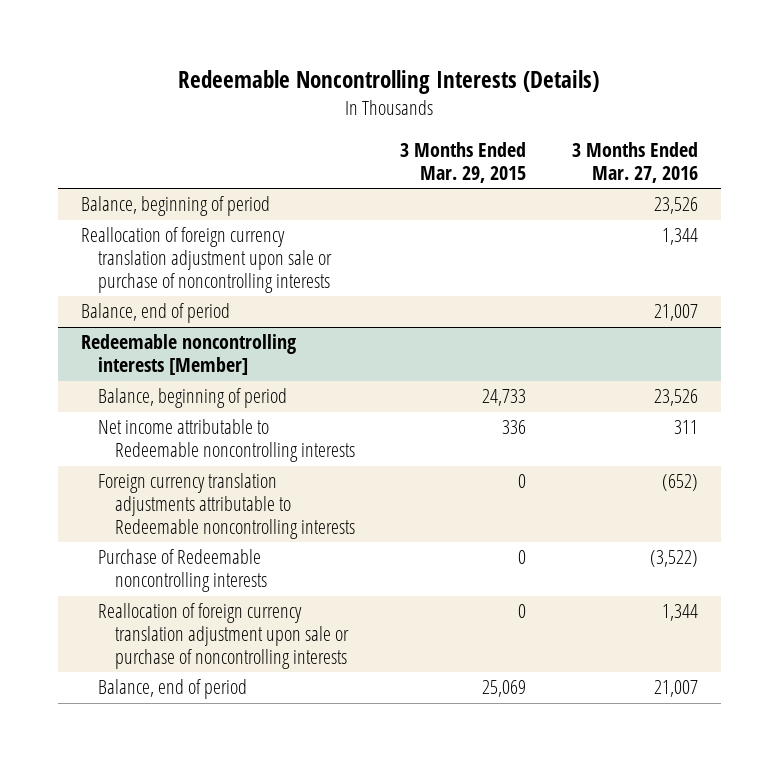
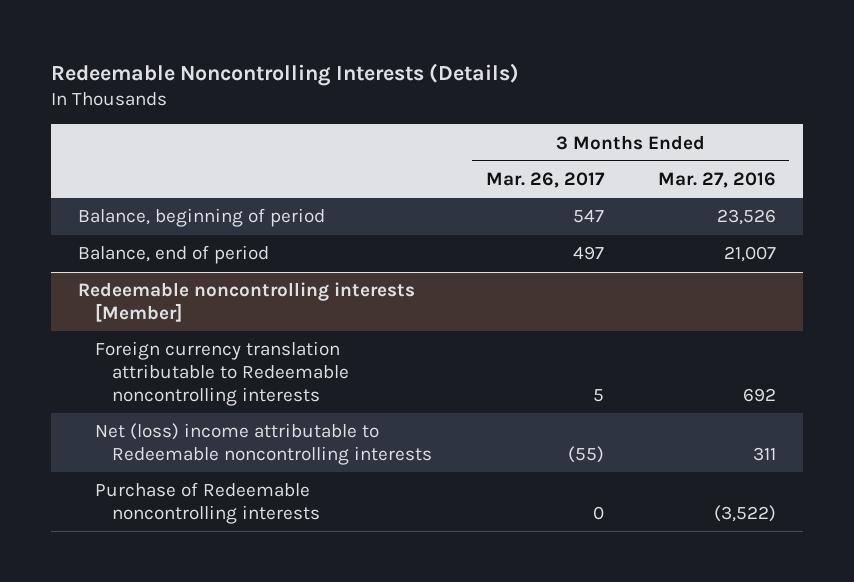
- | 3 Months Ended Mar. 29, 2015 | 3 Months Ended Mar. 27, 2016
+ | 3 Months Ended Mar. 26, 2017 | 3 Months Ended Mar. 27, 2016
- Reallocation of foreign currency translation adjustment upon sale or purchase of noncontrolling interests | | 1,344
@ Redeemable noncontrolling interests [Member]
- Balance, beginning of period | 24,733 | 23,526
- Net income attributable to Redeemable noncontrolling interests | 336 | 311
- Foreign currency translation adjustments attributable to Redeemable noncontrolling interests | 0 | (652)
+ Foreign currency translation attributable to Redeemable noncontrolling interests | 5 | 692
+ Net (loss) income attributable to Redeemable noncontrolling interests | (55) | 311
- Reallocation of foreign currency translation adjustment upon sale or purchase of noncontrolling interests | 0 | 1,344
- Balance, end of period | 25,069 | 21,007

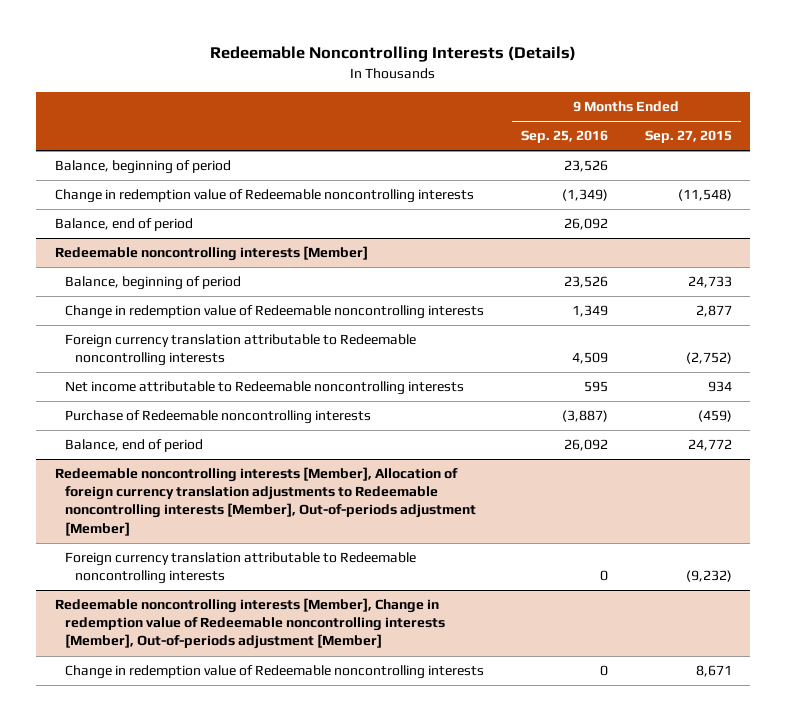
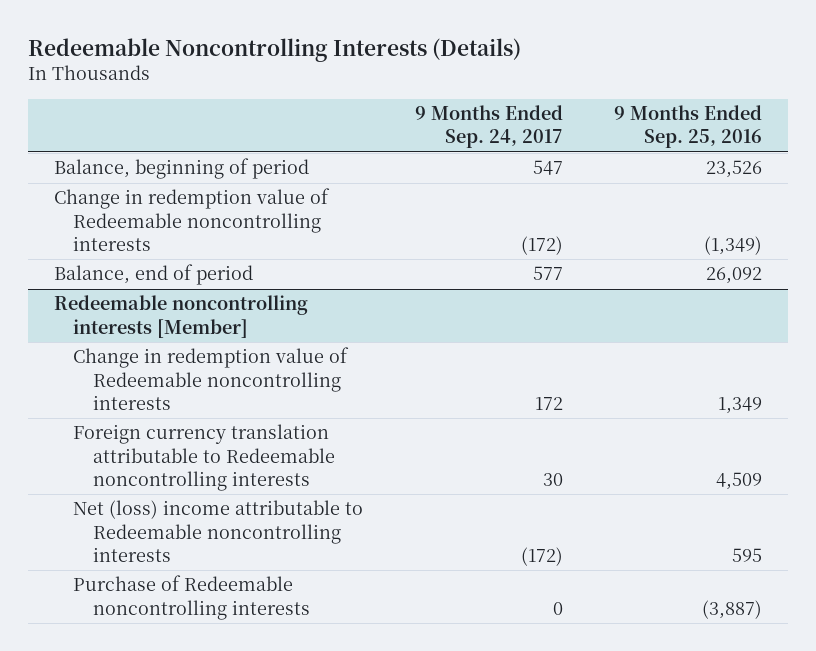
- | 9 Months Ended Sep. 25, 2016 | 9 Months Ended Sep. 27, 2015
+ | 9 Months Ended Sep. 24, 2017 | 9 Months Ended Sep. 25, 2016
@ Redeemable noncontrolling interests [Member]
- Balance, beginning of period | 23,526 | 24,733
- Net income attributable to Redeemable noncontrolling interests | 595 | 934
+ Net (loss) income attributable to Redeemable noncontrolling interests | (172) | 595
- Balance, end of period | 26,092 | 24,772
- Redeemable noncontrolling interests [Member], Allocation of foreign currency translation adjustments to Redeemable noncontrolling interests [Member], Out-of-periods adjustment [Member]
- Foreign currency translation attributable to Redeemable noncontrolling interests | 0 | (9,232)
- Redeemable noncontrolling interests [Member], Change in redemption value of Redeemable noncontrolling interests [Member], Out-of-periods adjustment [Member]
- Change in redemption value of Redeemable noncontrolling interests | 0 | 8,671

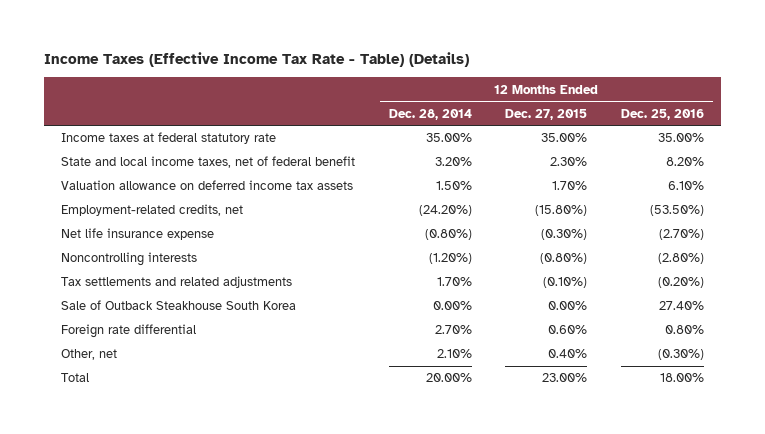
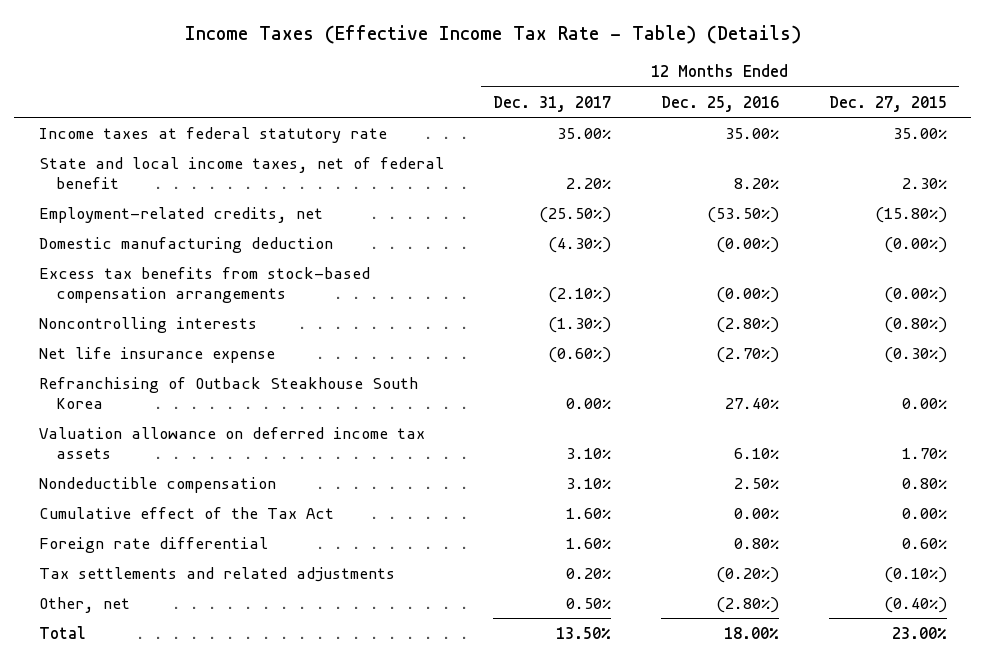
- | 12 Months Ended Dec. 28, 2014 | 12 Months Ended Dec. 27, 2015 | 12 Months Ended Dec. 25, 2016
+ | 12 Months Ended Dec. 31, 2017 | 12 Months Ended Dec. 25, 2016 | 12 Months Ended Dec. 27, 2015
+ Domestic manufacturing deduction | (4.30%) | (0.00%) | (0.00%)
+ Excess tax benefits from stock-based compensation arrangements | (2.10%) | (0.00%) | (0.00%)
- Sale of Outback Steakhouse South Korea | 0.00% | 0.00% | 27.40%
moved down: Net life insurance expense | (0.60%) | (2.70%) | (0.30%)
+ Refranchising of Outback Steakhouse South Korea | 0.00% | 27.40% | 0.00%
moved down: Valuation allowance on deferred income tax assets | 3.10% | 6.10% | 1.70%
+ Nondeductible compensation | 3.10% | 2.50% | 0.80%
+ Cumulative effect of the Tax Act | 1.60% | 0.00% | 0.00%
- Other, net | 2.10% | 0.40% | (0.30%)
moved down: Tax settlements and related adjustments | 0.20% | (0.20%) | (0.10%)
+ Other, net | 0.50% | (2.80%) | (0.40%)

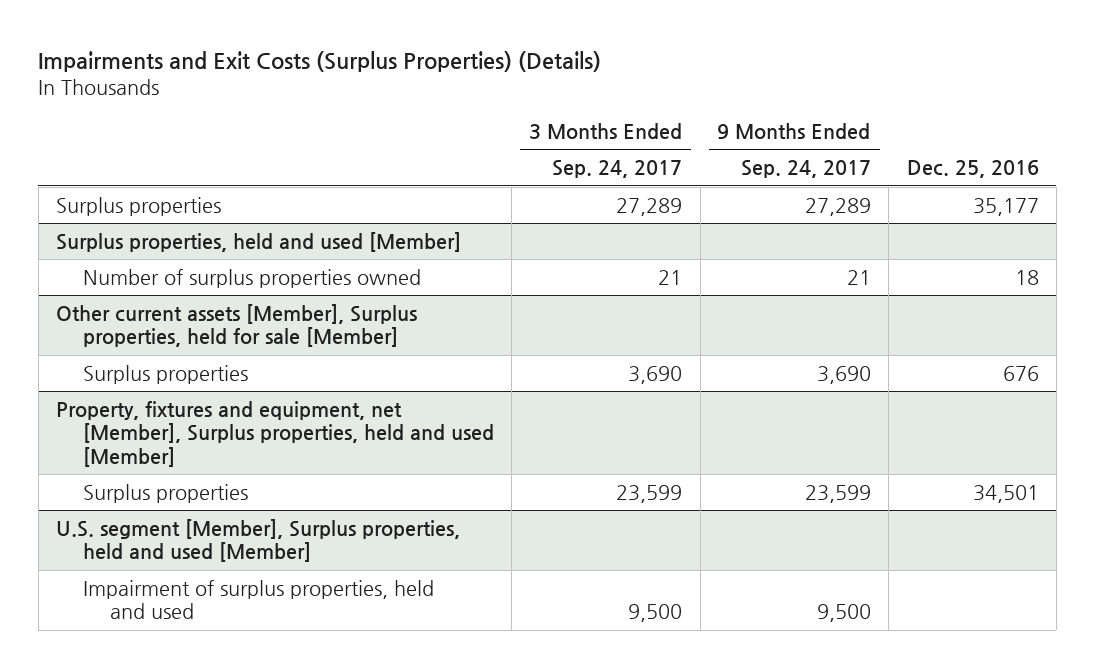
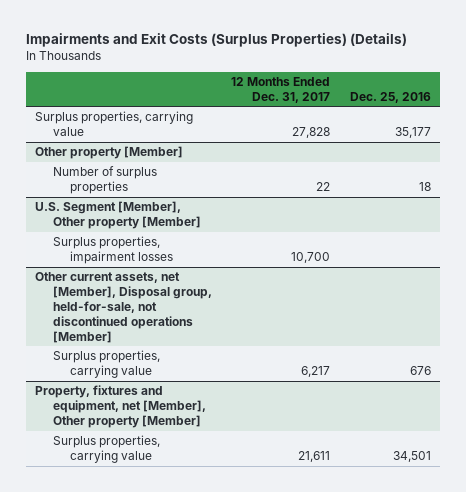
- | 3 Months Ended Sep. 24, 2017 | 9 Months Ended Sep. 24, 2017 | Dec. 25, 2016
+ | 12 Months Ended Dec. 31, 2017 | Dec. 25, 2016
- Surplus properties | 27,289 | 27,289 | 35,177
- Surplus properties, held and used [Member]
- Number of surplus properties owned | 21 | 21 | 18
- Other current assets [Member], Surplus properties, held for sale [Member]
- Surplus properties | 3,690 | 3,690 | 676
- Property, fixtures and equipment, net [Member], Surplus properties, held and used [Member]
- Surplus properties | 23,599 | 23,599 | 34,501
- U.S. segment [Member], Surplus properties, held and used [Member]
- Impairment of surplus properties, held and used | 9,500 | 9,500 |
+ Surplus properties, carrying value | 27,828 | 35,177
+ Other property [Member]
+ Number of surplus properties | 22 | 18
+ U.S. Segment [Member], Other property [Member]
+ Surplus properties, impairment losses | 10,700 |
+ Other current assets, net [Member], Disposal group, held-for-sale, not discontinued operations [Member]
+ Surplus properties, carrying value | 6,217 | 676
+ Property, fixtures and equipment, net [Member], Other property [Member]
+ Surplus properties, carrying value | 21,611 | 34,501

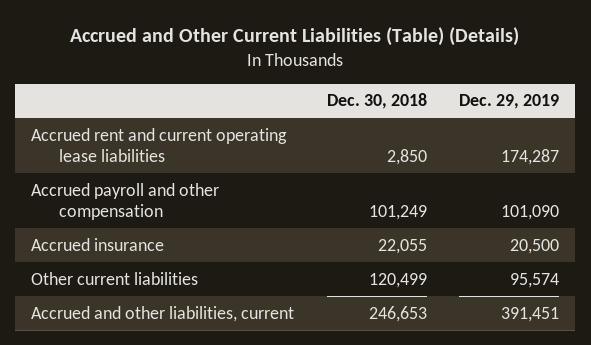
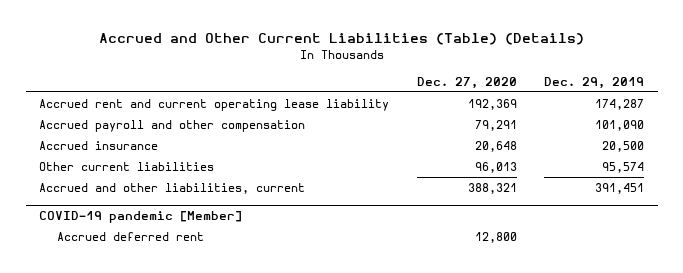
- | Dec. 30, 2018 | Dec. 29, 2019
+ | Dec. 27, 2020 | Dec. 29, 2019
- Accrued rent and current operating lease liabilities | 2,850 | 174,287
+ Accrued rent and current operating lease liability | 192,369 | 174,287
+ COVID-19 pandemic [Member]
+ Accrued deferred rent | 12,800 |

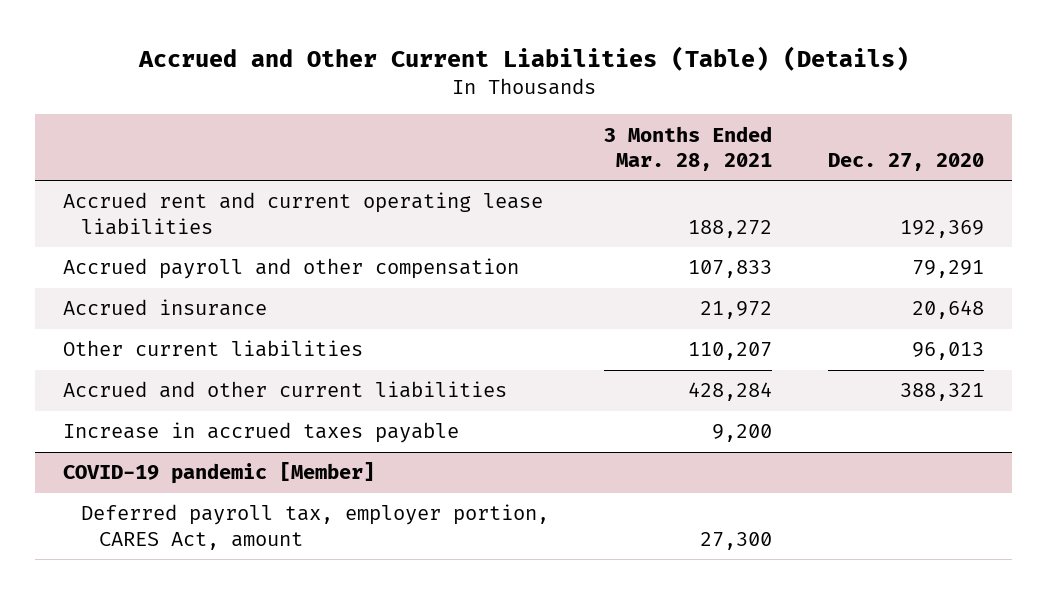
- | Dec. 27, 2020 | Dec. 29, 2019
+ | 3 Months Ended Mar. 28, 2021 | Dec. 27, 2020
- Accrued rent and current operating lease liability | 192,369 | 174,287
+ Accrued rent and current operating lease liabilities | 188,272 | 192,369
- Accrued and other liabilities, current | 388,321 | 391,451
+ Accrued and other current liabilities | 428,284 | 388,321
+ Increase in accrued taxes payable | 9,200 |
@ COVID-19 pandemic [Member]
- Accrued deferred rent | 12,800 |
+ Deferred payroll tax, employer portion, CARES Act, amount | 27,300 |

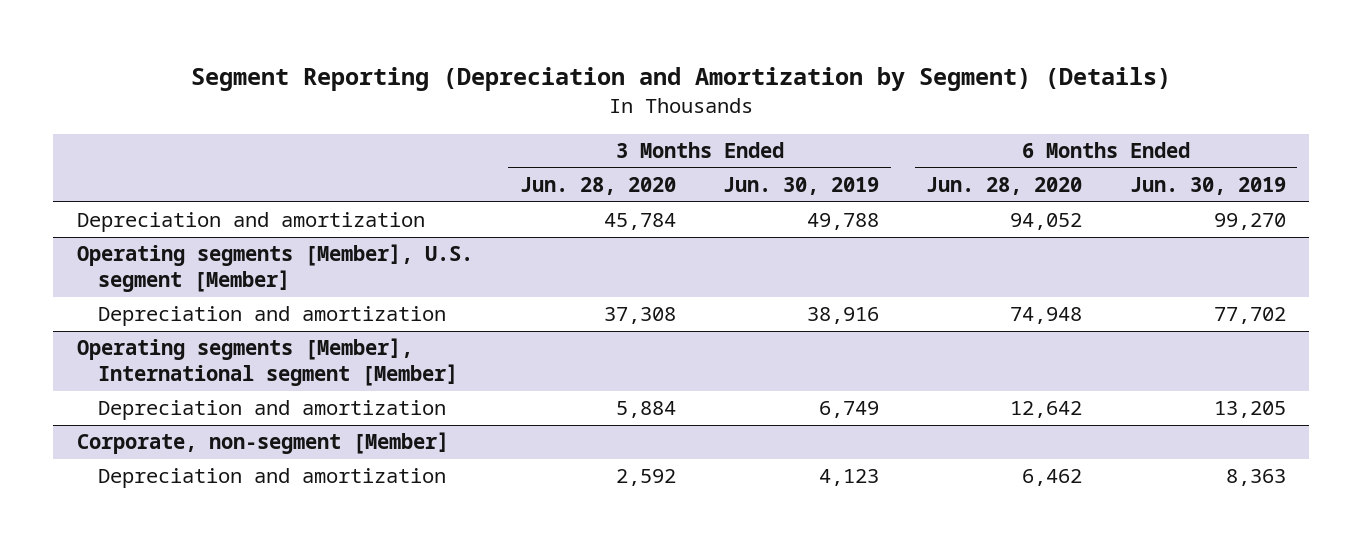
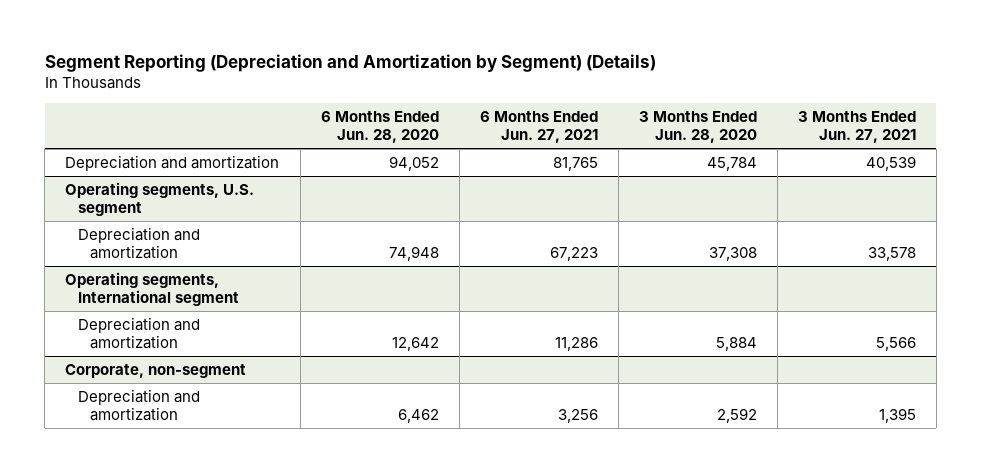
- | 3 Months Ended Jun. 28, 2020 | 3 Months Ended Jun. 30, 2019 | 6 Months Ended Jun. 28, 2020 | 6 Months Ended Jun. 30, 2019
+ | 6 Months Ended Jun. 28, 2020 | 6 Months Ended Jun. 27, 2021 | 3 Months Ended Jun. 28, 2020 | 3 Months Ended Jun. 27, 2021
- Operating segments [Member], U.S. segment [Member]
+ Operating segments, U.S. segment
- Operating segments [Member], International segment [Member]
+ Operating segments, International segment
- Corporate, non-segment [Member]
+ Corporate, non-segment

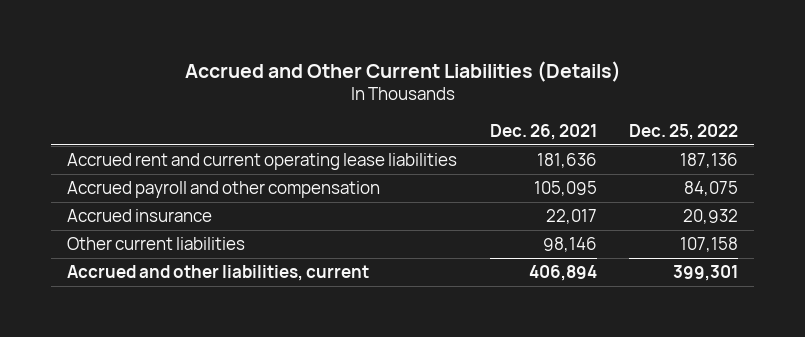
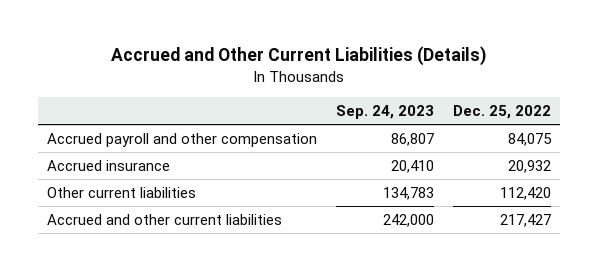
- | Dec. 26, 2021 | Dec. 25, 2022
+ | Sep. 24, 2023 | Dec. 25, 2022
- Accrued rent and current operating lease liabilities | 181,636 | 187,136
- Other current liabilities | 98,146 | 107,158
- Accrued and other liabilities, current | 406,894 | 399,301
+ Other current liabilities | 134,783 | 112,420
+ Accrued and other current liabilities | 242,000 | 217,427

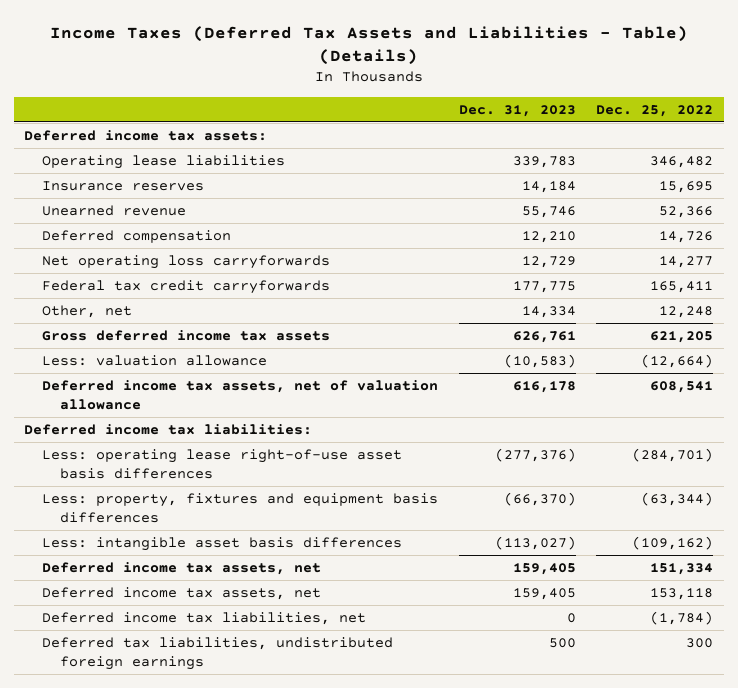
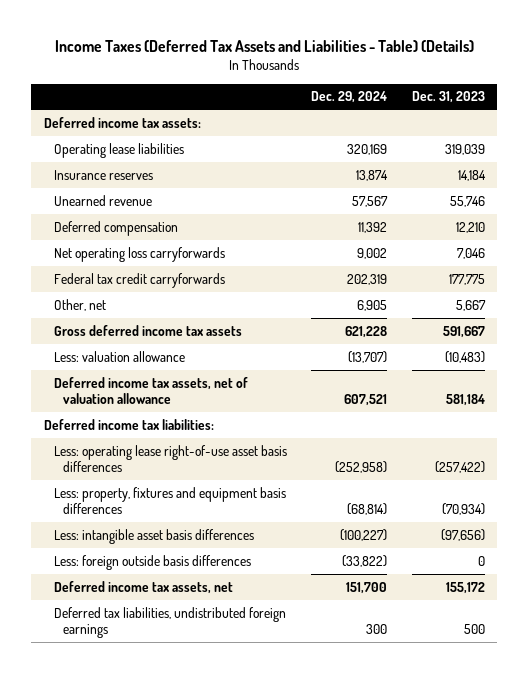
- | Dec. 31, 2023 | Dec. 25, 2022
+ | Dec. 29, 2024 | Dec. 31, 2023
- Operating lease liabilities | 339,783 | 346,482
+ Operating lease liabilities | 320,169 | 319,039
- Net operating loss carryforwards | 12,729 | 14,277
+ Net operating loss carryforwards | 9,002 | 7,046
- Other, net | 14,334 | 12,248
- Gross deferred income tax assets | 626,761 | 621,205
- Less: valuation allowance | (10,583) | (12,664)
- Deferred income tax assets, net of valuation allowance | 616,178 | 608,541
+ Other, net | 6,905 | 5,667
+ Gross deferred income tax assets | 621,228 | 591,667
+ Less: valuation allowance | (13,707) | (10,483)
+ Deferred income tax assets, net of valuation allowance | 607,521 | 581,184
- Less: operating lease right-of-use asset basis differences | (277,376) | (284,701)
- Less: property, fixtures and equipment basis differences | (66,370) | (63,344)
- Less: intangible asset basis differences | (113,027) | (109,162)
- Deferred income tax assets, net | 159,405 | 151,334
- Deferred income tax assets, net | 159,405 | 153,118
- Deferred income tax liabilities, net | 0 | (1,784)
+ Less: operating lease right-of-use asset basis differences | (252,958) | (257,422)
+ Less: property, fixtures and equipment basis differences | (68,814) | (70,934)
+ Less: intangible asset basis differences | (100,227) | (97,656)
+ Less: foreign outside basis differences | (33,822) | 0
+ Deferred income tax assets, net | 151,700 | 155,172

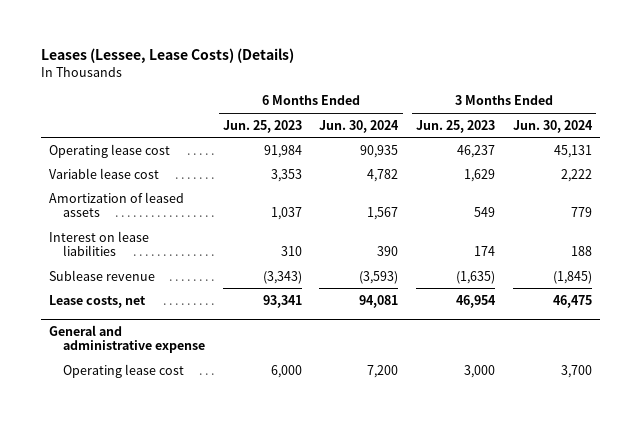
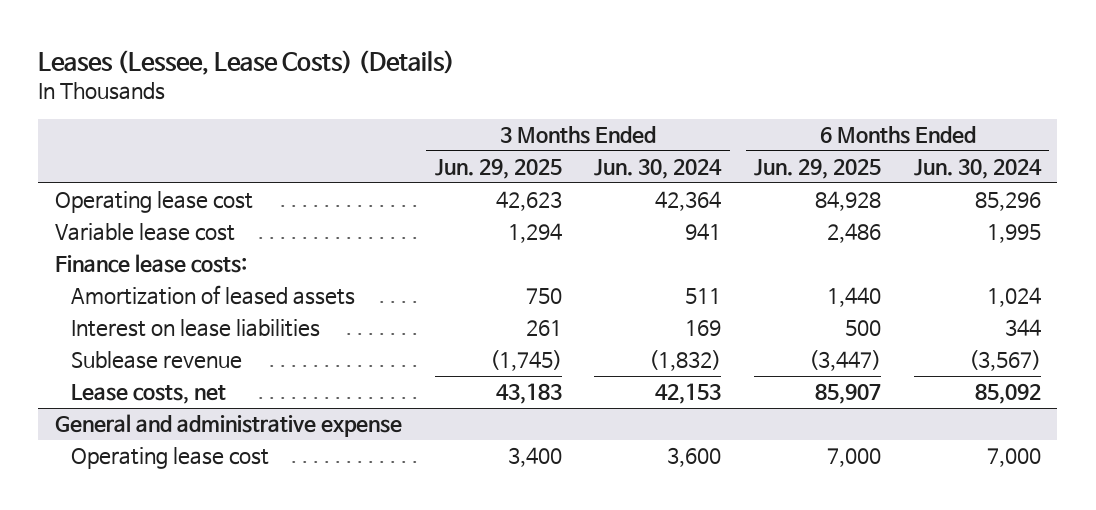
- | 6 Months Ended Jun. 25, 2023 | 6 Months Ended Jun. 30, 2024 | 3 Months Ended Jun. 25, 2023 | 3 Months Ended Jun. 30, 2024
+ | 3 Months Ended Jun. 29, 2025 | 3 Months Ended Jun. 30, 2024 | 6 Months Ended Jun. 29, 2025 | 6 Months Ended Jun. 30, 2024
- Operating lease cost | 91,984 | 90,935 | 46,237 | 45,131
- Variable lease cost | 3,353 | 4,782 | 1,629 | 2,222
- Amortization of leased assets | 1,037 | 1,567 | 549 | 779
- Interest on lease liabilities | 310 | 390 | 174 | 188
- Sublease revenue | (3,343) | (3,593) | (1,635) | (1,845)
- Lease costs, net | 93,341 | 94,081 | 46,954 | 46,475
+ Operating lease cost | 42,623 | 42,364 | 84,928 | 85,296
+ Variable lease cost | 1,294 | 941 | 2,486 | 1,995
+ Finance lease costs:
+ Amortization of leased assets | 750 | 511 | 1,440 | 1,024
+ Interest on lease liabilities | 261 | 169 | 500 | 344
+ Sublease revenue | (1,745) | (1,832) | (3,447) | (3,567)
+ Lease costs, net | 43,183 | 42,153 | 85,907 | 85,092
@ General and administrative expense
- Operating lease cost | 6,000 | 7,200 | 3,000 | 3,700
+ Operating lease cost | 3,400 | 3,600 | 7,000 | 7,000

